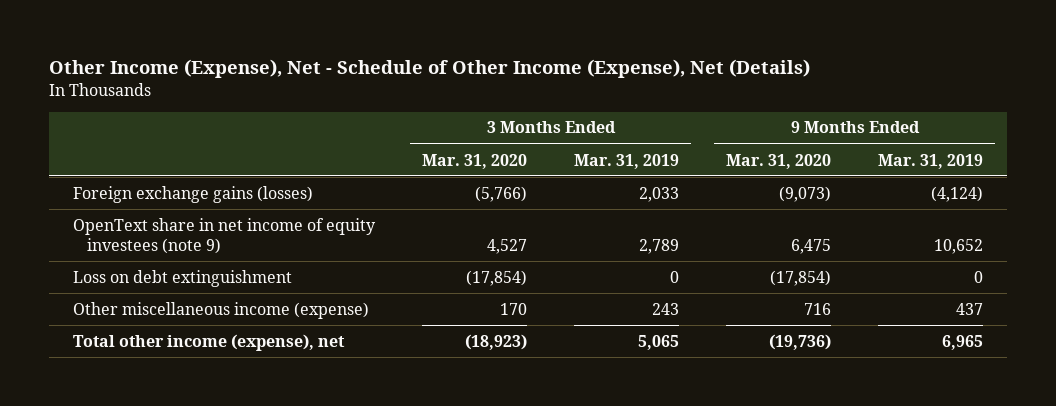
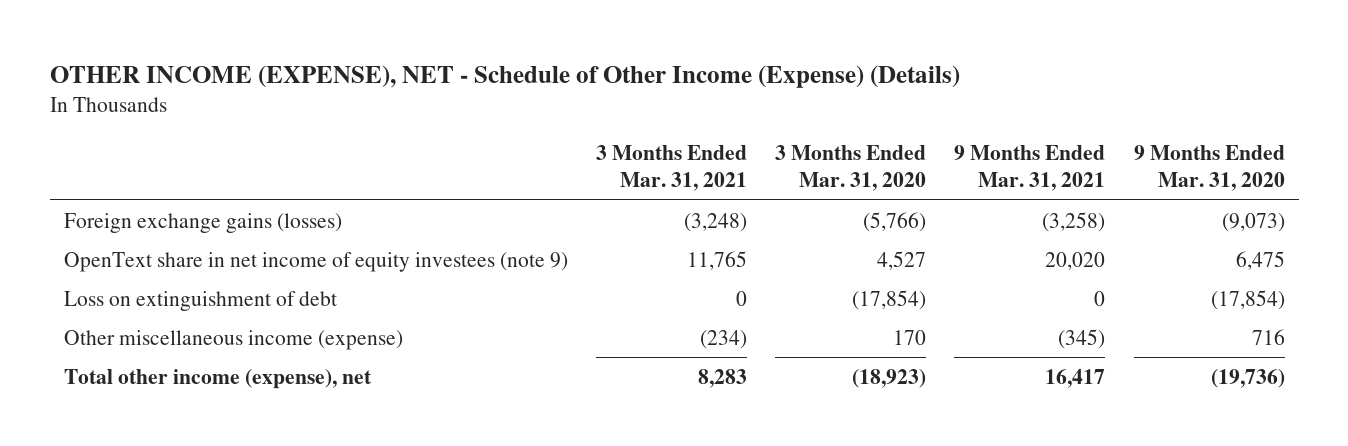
- Other Income (Expense), Net - Schedule of Other Income (Expense), Net (Details)
+ OTHER INCOME (EXPENSE), NET - Schedule of Other Income (Expense) (Details)
- | 3 Months Ended Mar. 31, 2020 | 3 Months Ended Mar. 31, 2019 | 9 Months Ended Mar. 31, 2020 | 9 Months Ended Mar. 31, 2019
+ | 3 Months Ended Mar. 31, 2021 | 3 Months Ended Mar. 31, 2020 | 9 Months Ended Mar. 31, 2021 | 9 Months Ended Mar. 31, 2020
- Loss on debt extinguishment | (17,854) | 0 | (17,854) | 0
+ Loss on extinguishment of debt | 0 | (17,854) | 0 | (17,854)

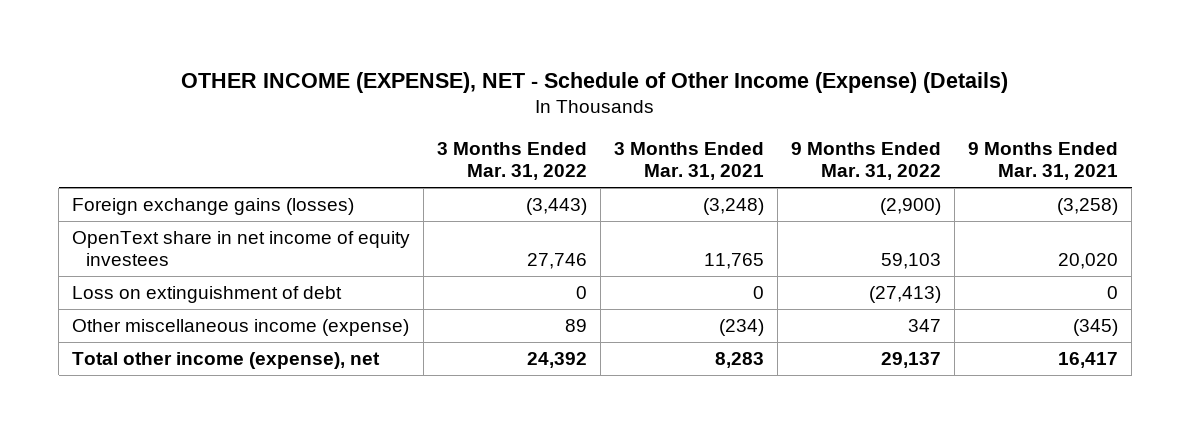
- | 3 Months Ended Mar. 31, 2021 | 3 Months Ended Mar. 31, 2020 | 9 Months Ended Mar. 31, 2021 | 9 Months Ended Mar. 31, 2020
+ | 3 Months Ended Mar. 31, 2022 | 3 Months Ended Mar. 31, 2021 | 9 Months Ended Mar. 31, 2022 | 9 Months Ended Mar. 31, 2021
- OpenText share in net income of equity investees (note 9) | 11,765 | 4,527 | 20,020 | 6,475
+ OpenText share in net income of equity investees | 27,746 | 11,765 | 59,103 | 20,020

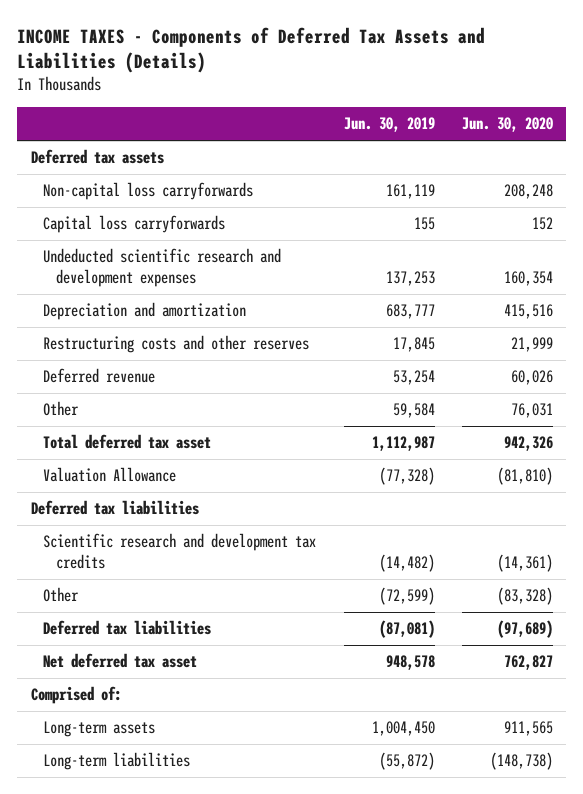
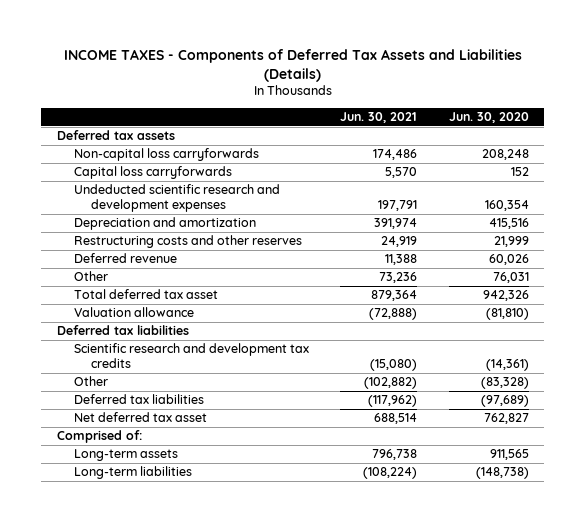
- | Jun. 30, 2019 | Jun. 30, 2020
+ | Jun. 30, 2021 | Jun. 30, 2020
- Valuation Allowance | (77,328) | (81,810)
+ Valuation allowance | (72,888) | (81,810)

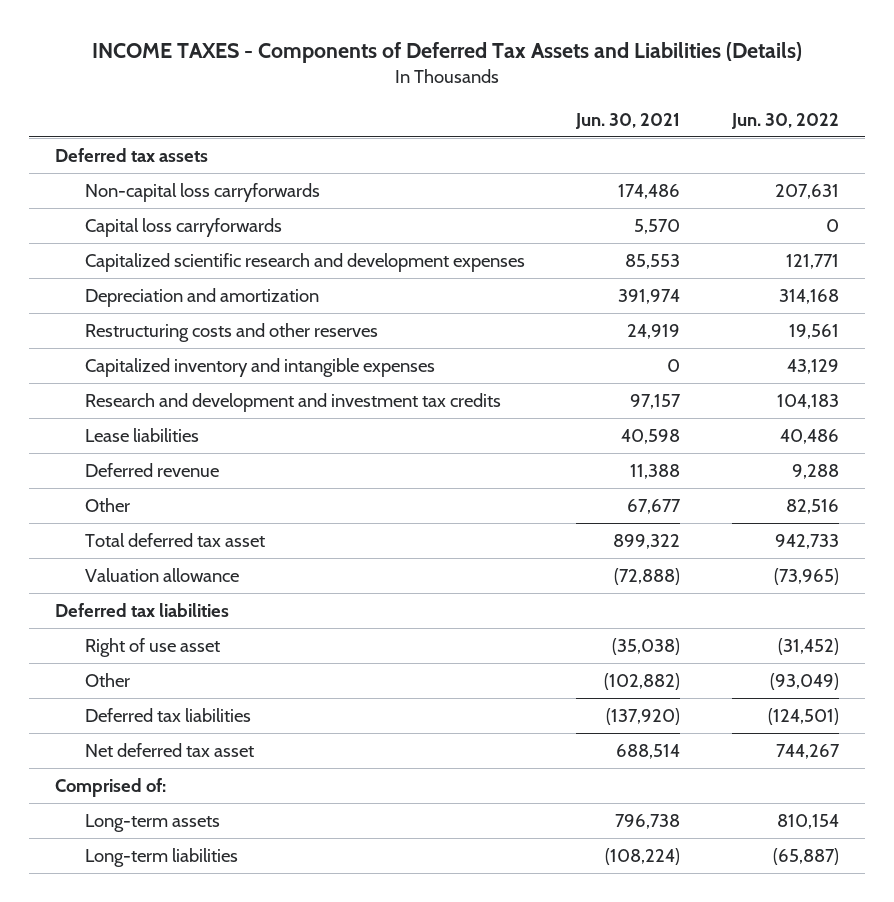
- | Jun. 30, 2021 | Jun. 30, 2020
+ | Jun. 30, 2021 | Jun. 30, 2022
- Undeducted scientific research and development expenses | 197,791 | 160,354
+ Capitalized scientific research and development expenses | 85,553 | 121,771
+ Capitalized inventory and intangible expenses | 0 | 43,129
+ Research and development and investment tax credits | 97,157 | 104,183
+ Lease liabilities | 40,598 | 40,486
- Other | 73,236 | 76,031
- Total deferred tax asset | 879,364 | 942,326
+ Other | 67,677 | 82,516
+ Total deferred tax asset | 899,322 | 942,733
- Scientific research and development tax credits | (15,080) | (14,361)
+ Right of use asset | (35,038) | (31,452)
- Deferred tax liabilities | (117,962) | (97,689)
+ Deferred tax liabilities | (137,920) | (124,501)

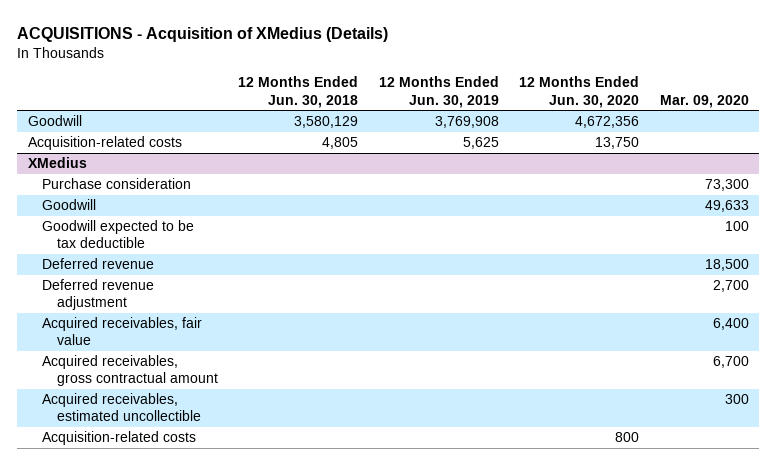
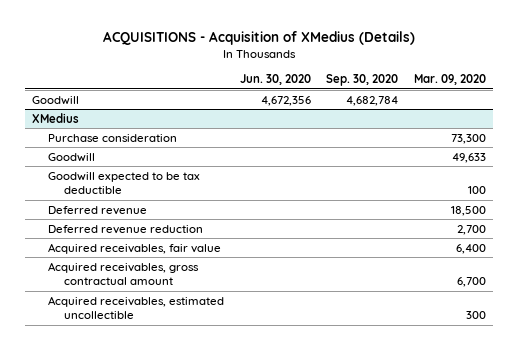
- | 12 Months Ended Jun. 30, 2018 | 12 Months Ended Jun. 30, 2019 | 12 Months Ended Jun. 30, 2020 | Mar. 09, 2020
+ | Jun. 30, 2020 | Sep. 30, 2020 | Mar. 09, 2020
- Acquisition-related costs | 4,805 | 5,625 | 13,750 |
@ XMedius
- Deferred revenue adjustment | | | | 2,700
+ Deferred revenue reduction | | | 2,700
- Acquisition-related costs | | | 800 |

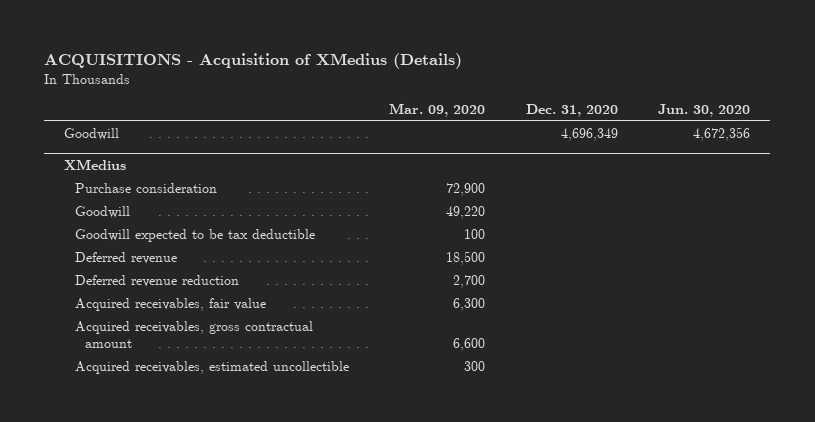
- | Jun. 30, 2020 | Sep. 30, 2020 | Mar. 09, 2020
+ | Mar. 09, 2020 | Dec. 31, 2020 | Jun. 30, 2020
@ XMedius
- Purchase consideration | | | 73,300
- Goodwill | | | 49,633
+ Purchase consideration | 72,900 | |
+ Goodwill | 49,220 | |
- Acquired receivables, fair value | | | 6,400
- Acquired receivables, gross contractual amount | | | 6,700
+ Acquired receivables, fair value | 6,300 | |
+ Acquired receivables, gross contractual amount | 6,600 | |

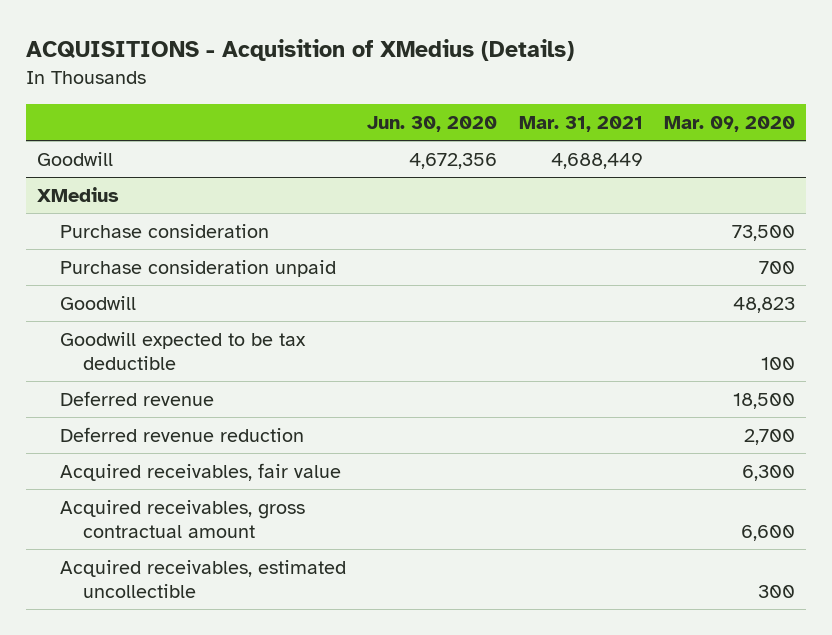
- | Mar. 09, 2020 | Dec. 31, 2020 | Jun. 30, 2020
+ | Jun. 30, 2020 | Mar. 31, 2021 | Mar. 09, 2020
@ XMedius
- Purchase consideration | 72,900 | |
- Goodwill | 49,220 | |
+ Purchase consideration | | | 73,500
+ Purchase consideration unpaid | | | 700
+ Goodwill | | | 48,823

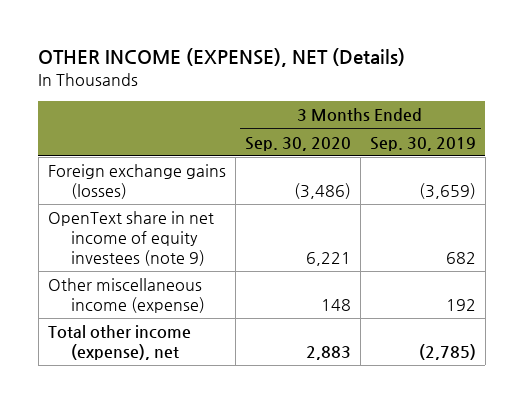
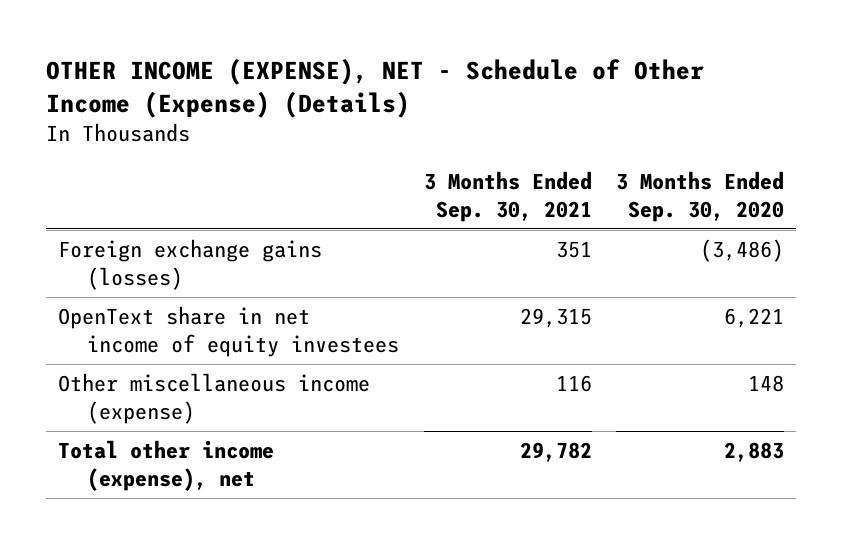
- OTHER INCOME (EXPENSE), NET (Details)
+ OTHER INCOME (EXPENSE), NET - Schedule of Other Income (Expense) (Details)
- | 3 Months Ended Sep. 30, 2020 | 3 Months Ended Sep. 30, 2019
+ | 3 Months Ended Sep. 30, 2021 | 3 Months Ended Sep. 30, 2020
- OpenText share in net income of equity investees (note 9) | 6,221 | 682
+ OpenText share in net income of equity investees | 29,315 | 6,221

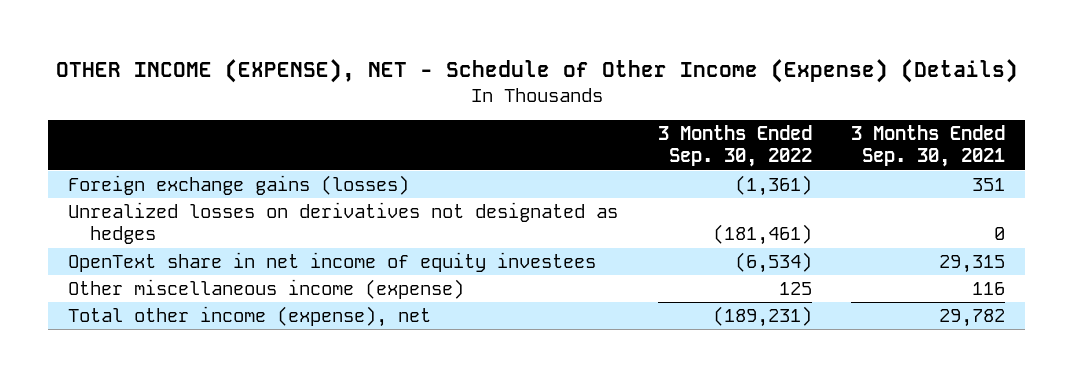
- | 3 Months Ended Sep. 30, 2021 | 3 Months Ended Sep. 30, 2020
+ | 3 Months Ended Sep. 30, 2022 | 3 Months Ended Sep. 30, 2021
+ Unrealized losses on derivatives not designated as hedges | (181,461) | 0

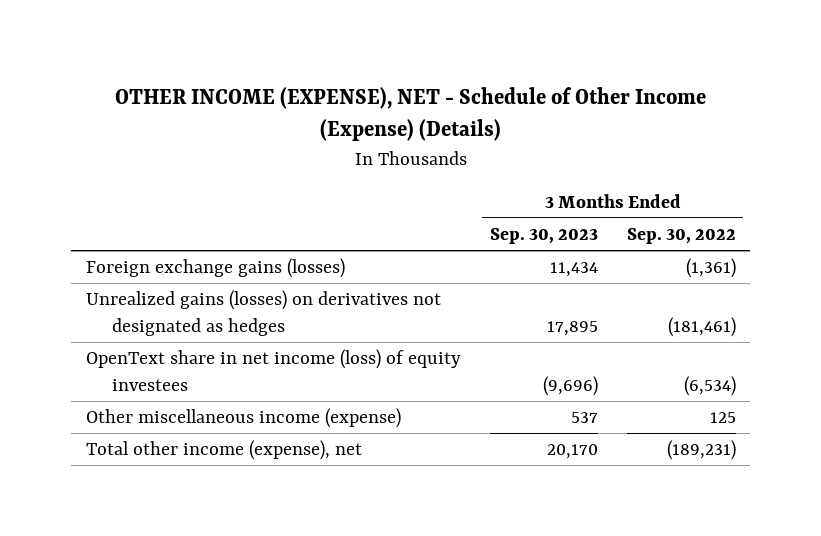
- | 3 Months Ended Sep. 30, 2022 | 3 Months Ended Sep. 30, 2021
+ | 3 Months Ended Sep. 30, 2023 | 3 Months Ended Sep. 30, 2022
- Unrealized losses on derivatives not designated as hedges | (181,461) | 0
- OpenText share in net income of equity investees | (6,534) | 29,315
+ Unrealized gains (losses) on derivatives not designated as hedges | 17,895 | (181,461)
+ OpenText share in net income (loss) of equity investees | (9,696) | (6,534)

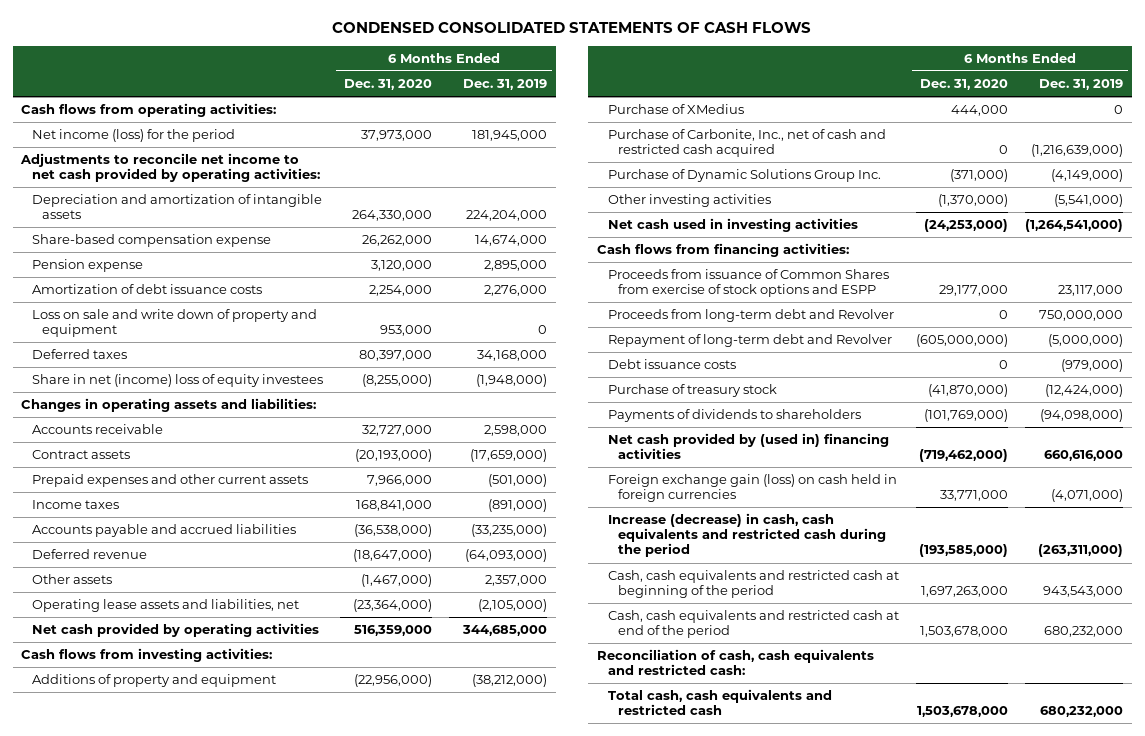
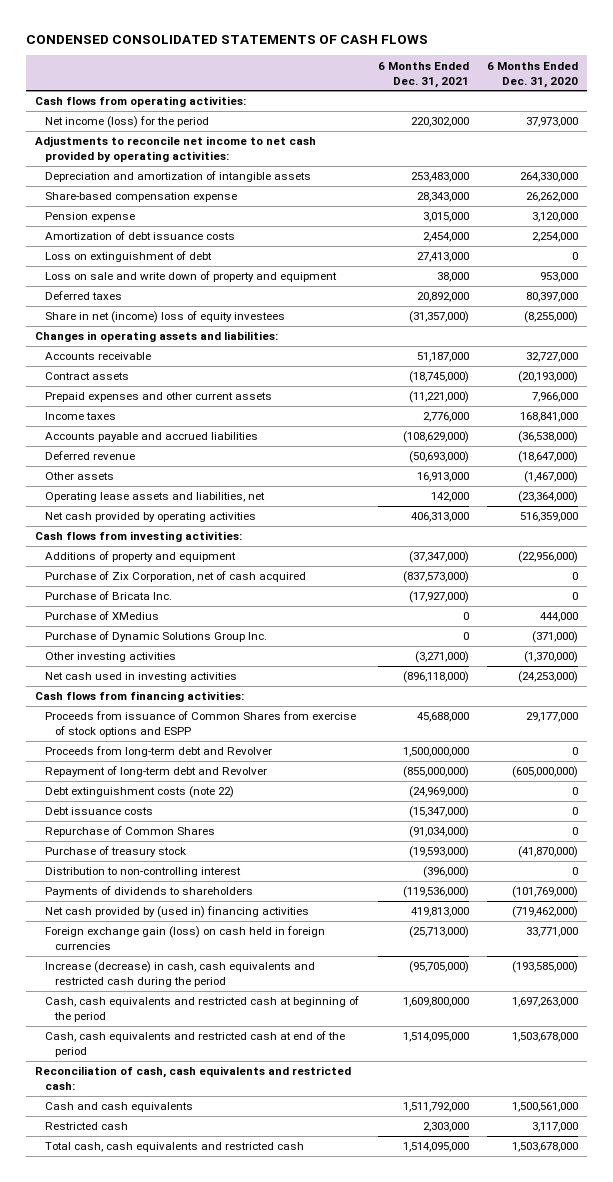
- | 6 Months Ended Dec. 31, 2020 | 6 Months Ended Dec. 31, 2019
+ | 6 Months Ended Dec. 31, 2021 | 6 Months Ended Dec. 31, 2020
+ Loss on extinguishment of debt | 27,413,000 | 0
+ Purchase of Zix Corporation, net of cash acquired | (837,573,000) | 0
+ Purchase of Bricata Inc. | (17,927,000) | 0
- Purchase of Carbonite, Inc., net of cash and restricted cash acquired | 0 | (1,216,639,000)
+ Debt extinguishment costs (note 22) | (24,969,000) | 0
+ Repurchase of Common Shares | (91,034,000) | 0
+ Distribution to non-controlling interest | (396,000) | 0
+ Cash and cash equivalents | 1,511,792,000 | 1,500,561,000
+ Restricted cash | 2,303,000 | 3,117,000

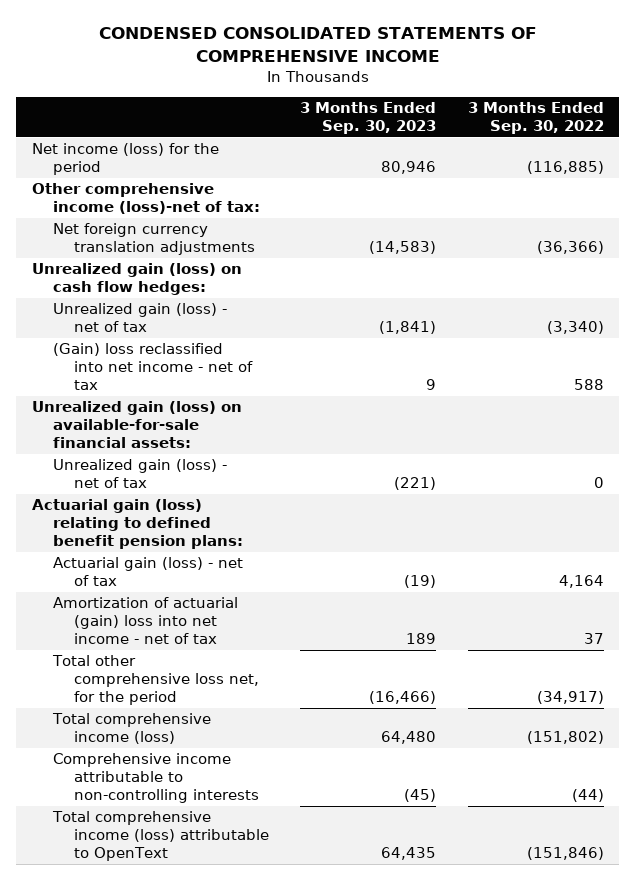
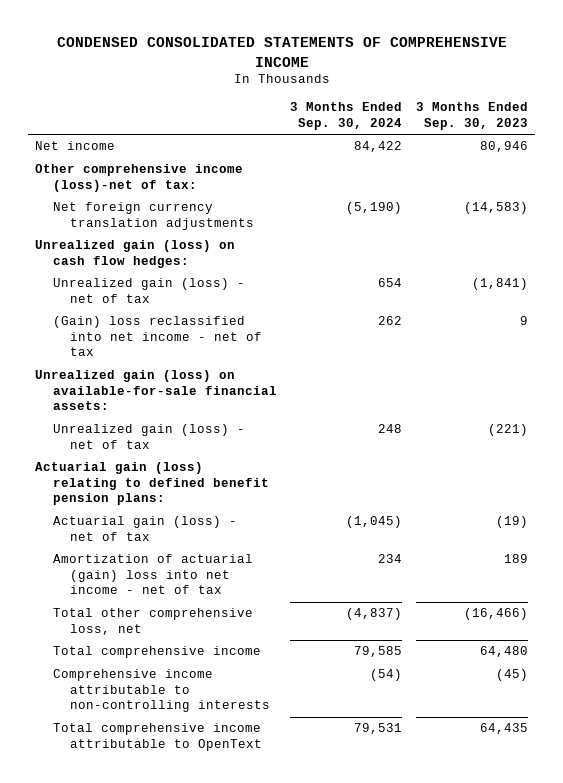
- | 3 Months Ended Sep. 30, 2023 | 3 Months Ended Sep. 30, 2022
+ | 3 Months Ended Sep. 30, 2024 | 3 Months Ended Sep. 30, 2023
- Net income (loss) for the period | 80,946 | (116,885)
+ Net income | 84,422 | 80,946
- Total other comprehensive loss net, for the period | (16,466) | (34,917)
- Total comprehensive income (loss) | 64,480 | (151,802)
+ Total other comprehensive loss, net | (4,837) | (16,466)
+ Total comprehensive income | 79,585 | 64,480
- Total comprehensive income (loss) attributable to OpenText | 64,435 | (151,846)
+ Total comprehensive income attributable to OpenText | 79,531 | 64,435

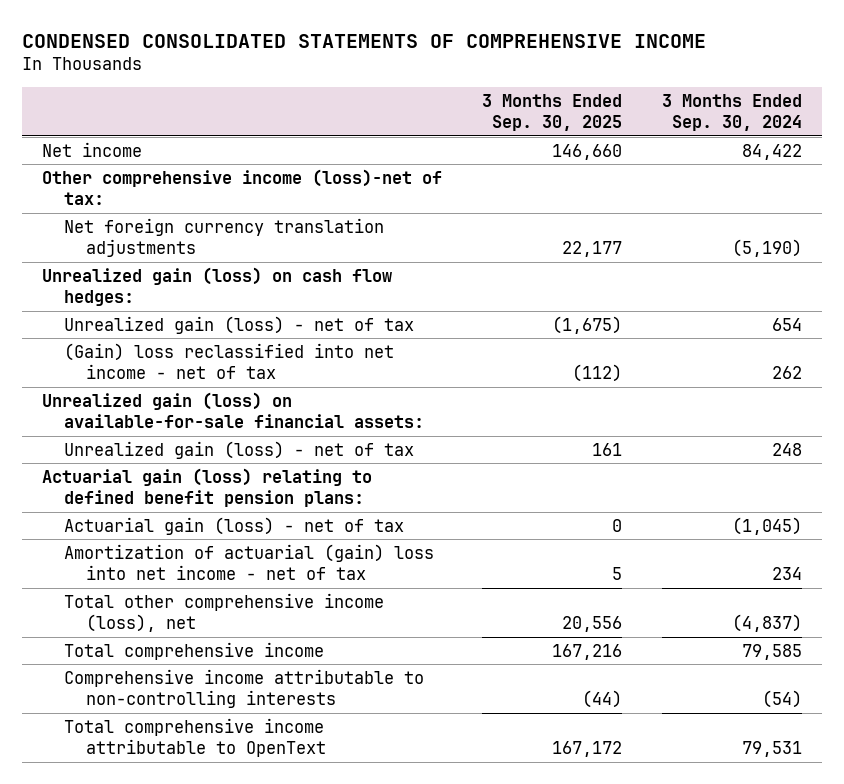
- | 3 Months Ended Sep. 30, 2024 | 3 Months Ended Sep. 30, 2023
+ | 3 Months Ended Sep. 30, 2025 | 3 Months Ended Sep. 30, 2024
- Total other comprehensive loss, net | (4,837) | (16,466)
+ Total other comprehensive income (loss), net | 20,556 | (4,837)

